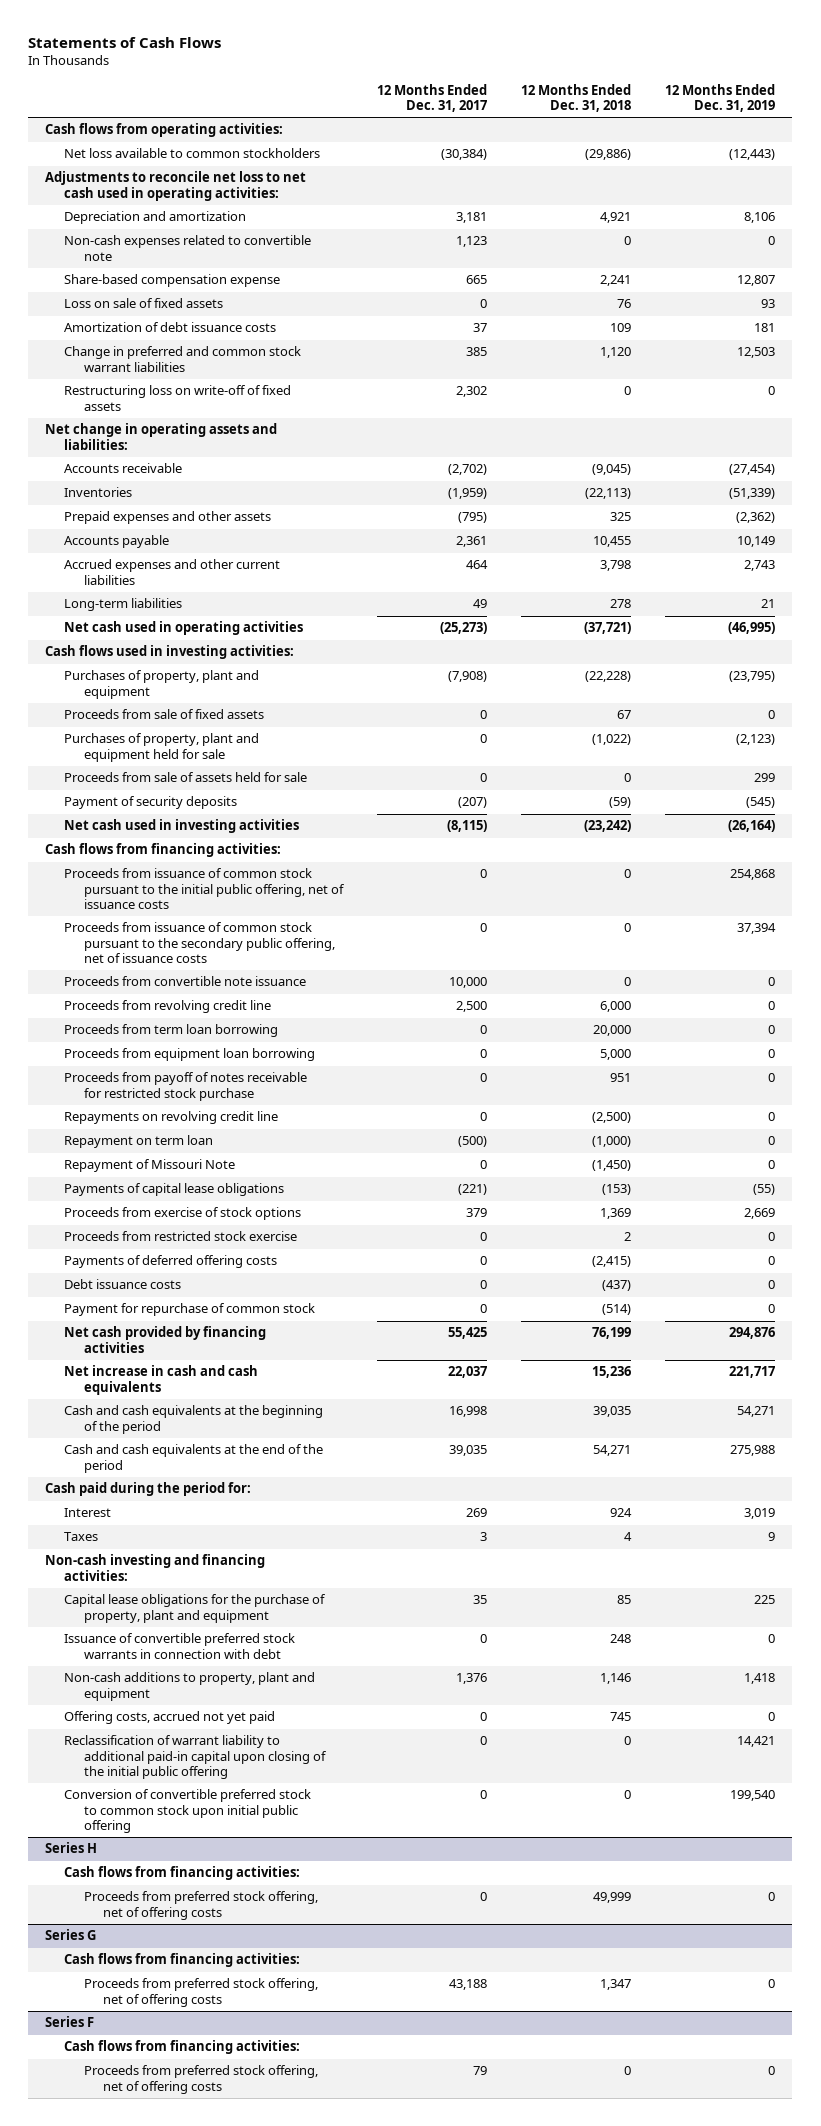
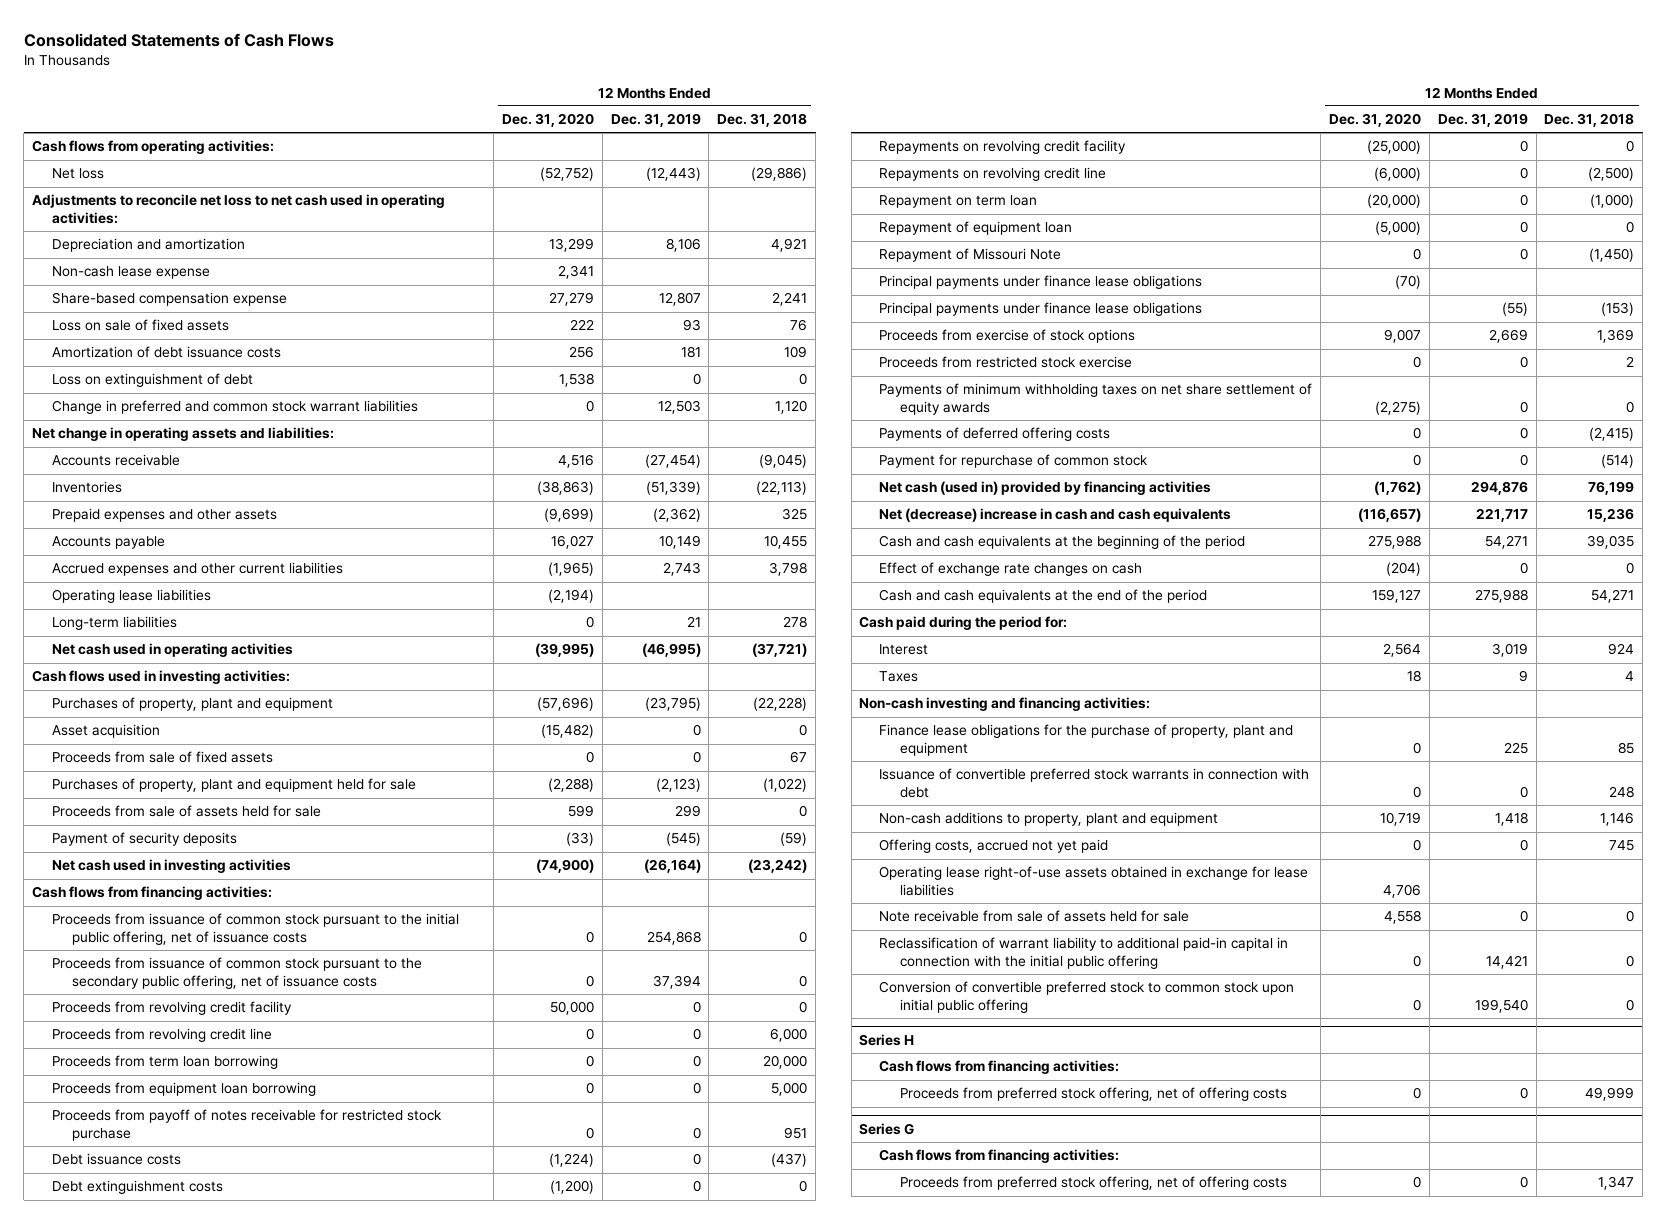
- Statements of Cash Flows
+ Consolidated Statements of Cash Flows
- | 12 Months Ended Dec. 31, 2017 | 12 Months Ended Dec. 31, 2018 | 12 Months Ended Dec. 31, 2019
+ | 12 Months Ended Dec. 31, 2020 | 12 Months Ended Dec. 31, 2019 | 12 Months Ended Dec. 31, 2018
- Net loss available to common stockholders | (30,384) | (29,886) | (12,443)
+ Net loss | (52,752) | (12,443) | (29,886)
- Non-cash expenses related to convertible note | 1,123 | 0 | 0
+ Non-cash lease expense | 2,341 | |
+ Loss on extinguishment of debt | 1,538 | 0 | 0
- Restructuring loss on write-off of fixed assets | 2,302 | 0 | 0
+ Operating lease liabilities | (2,194) | |
+ Asset acquisition | (15,482) | 0 | 0
- Proceeds from convertible note issuance | 10,000 | 0 | 0
+ Proceeds from revolving credit facility | 50,000 | 0 | 0
moved up: Debt issuance costs | (1,224) | 0 | (437)
+ Debt extinguishment costs | (1,200) | 0 | 0
+ Repayments on revolving credit facility | (25,000) | 0 | 0
+ Repayment of equipment loan | (5,000) | 0 | 0
- Payments of capital lease obligations | (221) | (153) | (55)
+ Principal payments under finance lease obligations | (70) | |
+ Principal payments under finance lease obligations | | (55) | (153)
+ Payments of minimum withholding taxes on net share settlement of equity awards | (2,275) | 0 | 0
- Net cash provided by financing activities | 55,425 | 76,199 | 294,876
- Net increase in cash and cash equivalents | 22,037 | 15,236 | 221,717
+ Net cash (used in) provided by financing activities | (1,762) | 294,876 | 76,199
+ Net (decrease) increase in cash and cash equivalents | (116,657) | 221,717 | 15,236
+ Effect of exchange rate changes on cash | (204) | 0 | 0
- Capital lease obligations for the purchase of property, plant and equipment | 35 | 85 | 225
+ Finance lease obligations for the purchase of property, plant and equipment | 0 | 225 | 85
- Reclassification of warrant liability to additional paid-in capital upon closing of the initial public offering | 0 | 0 | 14,421
+ Operating lease right-of-use assets obtained in exchange for lease liabilities | 4,706 | |
+ Note receivable from sale of assets held for sale | 4,558 | 0 | 0
+ Reclassification of warrant liability to additional paid-in capital in connection with the initial public offering | 0 | 14,421 | 0
- Series F
- Cash flows from financing activities:
- Proceeds from preferred stock offering, net of offering costs | 79 | 0 | 0

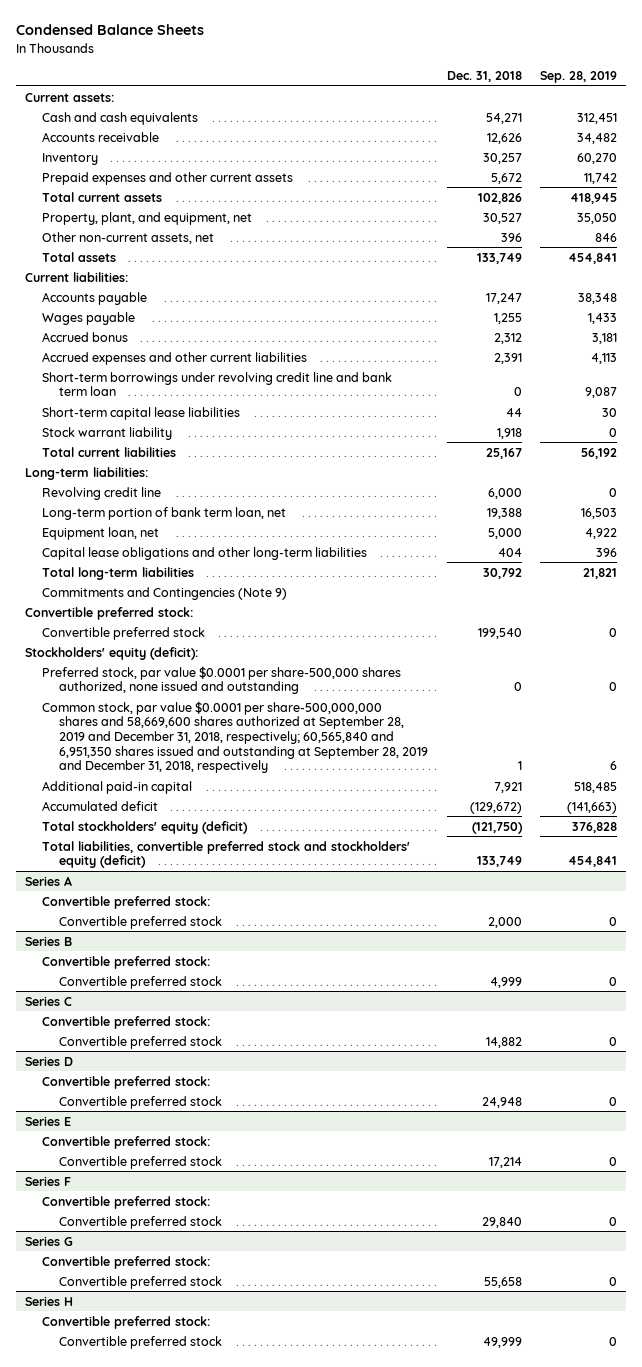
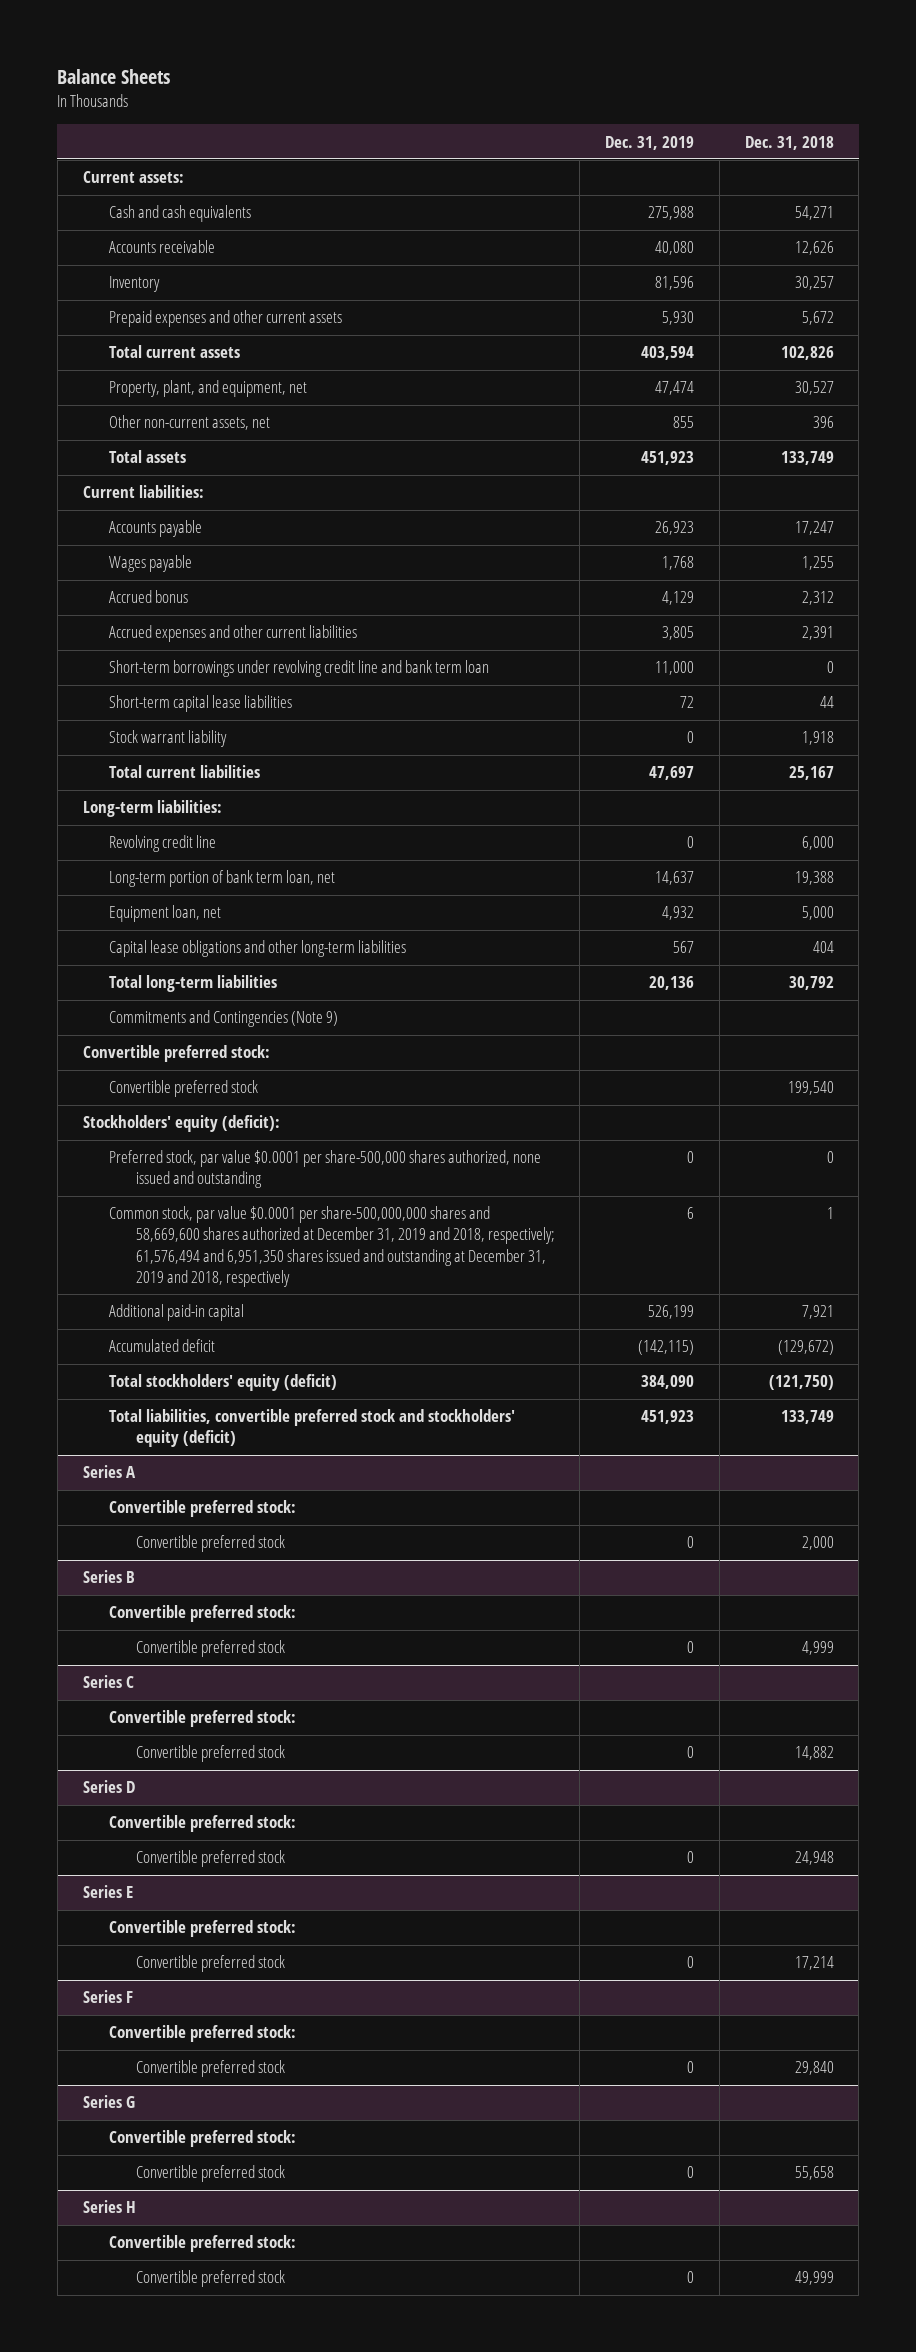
- Condensed Balance Sheets
+ Balance Sheets
- | Dec. 31, 2018 | Sep. 28, 2019
+ | Dec. 31, 2019 | Dec. 31, 2018
- Common stock, par value $0.0001 per share-500,000,000 shares and 58,669,600 shares authorized at September 28, 2019 and December 31, 2018, respectively; 60,565,840 and 6,951,350 shares issued and outstanding at September 28, 2019 and December 31, 2018, respectively | 1 | 6
+ Common stock, par value $0.0001 per share-500,000,000 shares and 58,669,600 shares authorized at December 31, 2019 and 2018, respectively; 61,576,494 and 6,951,350 shares issued and outstanding at December 31, 2019 and 2018, respectively | 6 | 1

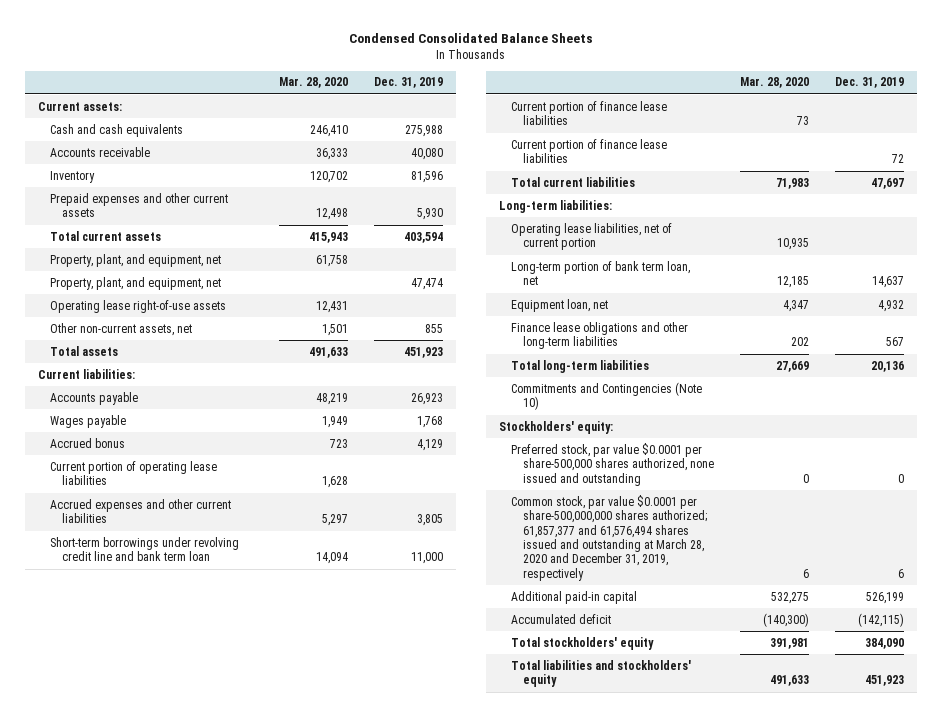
- Balance Sheets
+ Condensed Consolidated Balance Sheets
- | Dec. 31, 2019 | Dec. 31, 2018
+ | Mar. 28, 2020 | Dec. 31, 2019
+ Property, plant, and equipment, net | 61,758 |
+ Operating lease right-of-use assets | 12,431 |
+ Current portion of operating lease liabilities | 1,628 |
- Short-term capital lease liabilities | 72 | 44
- Stock warrant liability | 0 | 1,918
+ Current portion of finance lease liabilities | 73 |
+ Current portion of finance lease liabilities | | 72
- Revolving credit line | 0 | 6,000
+ Operating lease liabilities, net of current portion | 10,935 |
- Capital lease obligations and other long-term liabilities | 567 | 404
+ Finance lease obligations and other long-term liabilities | 202 | 567
- Commitments and Contingencies (Note 9)
- Convertible preferred stock:
- Convertible preferred stock | | 199,540
- Stockholders' equity (deficit):
+ Commitments and Contingencies (Note 10)
+ Stockholders' equity:
- Common stock, par value $0.0001 per share-500,000,000 shares and 58,669,600 shares authorized at December 31, 2019 and 2018, respectively; 61,576,494 and 6,951,350 shares issued and outstanding at December 31, 2019 and 2018, respectively | 6 | 1
+ Common stock, par value $0.0001 per share-500,000,000 shares authorized; 61,857,377 and 61,576,494 shares issued and outstanding at March 28, 2020 and December 31, 2019, respectively | 6 | 6
- Total stockholders' equity (deficit) | 384,090 | (121,750)
- Total liabilities, convertible preferred stock and stockholders' equity (deficit) | 451,923 | 133,749
- Series A
- Convertible preferred stock:
- Convertible preferred stock | 0 | 2,000
- Series B
- Convertible preferred stock:
- Convertible preferred stock | 0 | 4,999
- Series C
- Convertible preferred stock:
- Convertible preferred stock | 0 | 14,882
- Series D
- Convertible preferred stock:
- Convertible preferred stock | 0 | 24,948
- Series E
- Convertible preferred stock:
- Convertible preferred stock | 0 | 17,214
- Series F
- Convertible preferred stock:
- Convertible preferred stock | 0 | 29,840
- Series G
- Convertible preferred stock:
- Convertible preferred stock | 0 | 55,658
- Series H
- Convertible preferred stock:
- Convertible preferred stock | 0 | 49,999
+ Total stockholders' equity | 391,981 | 384,090
+ Total liabilities and stockholders' equity | 491,633 | 451,923

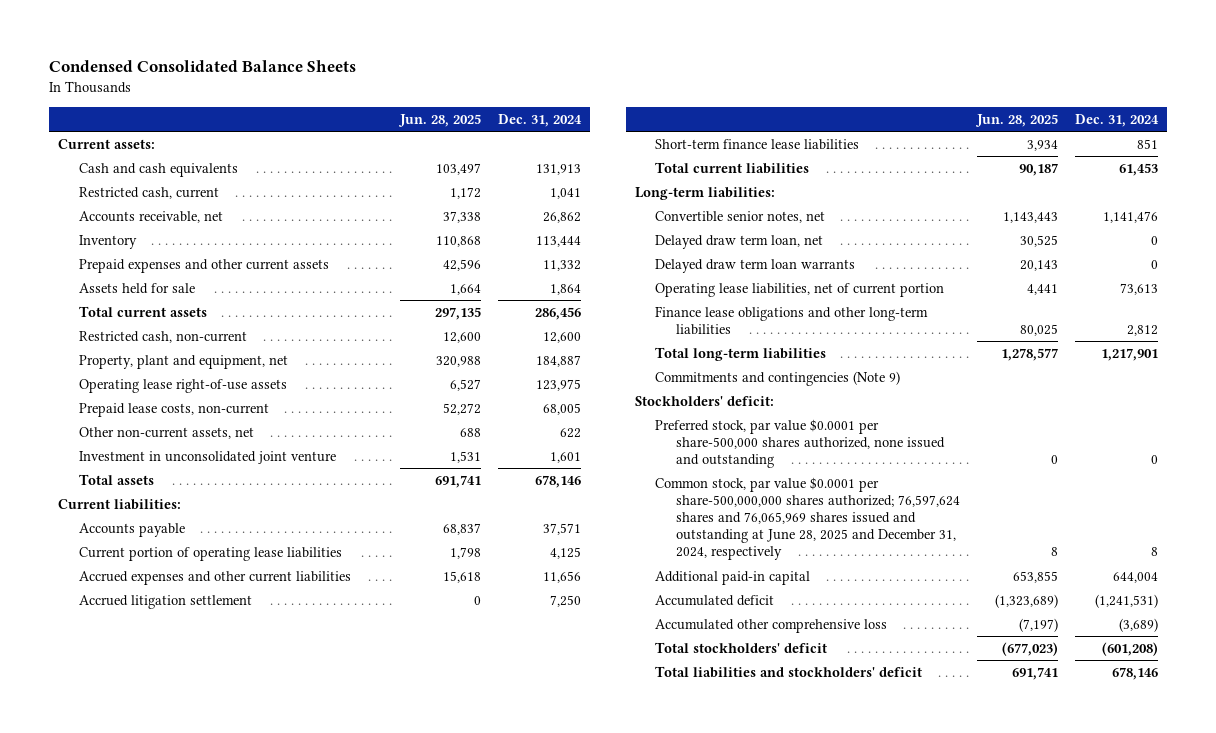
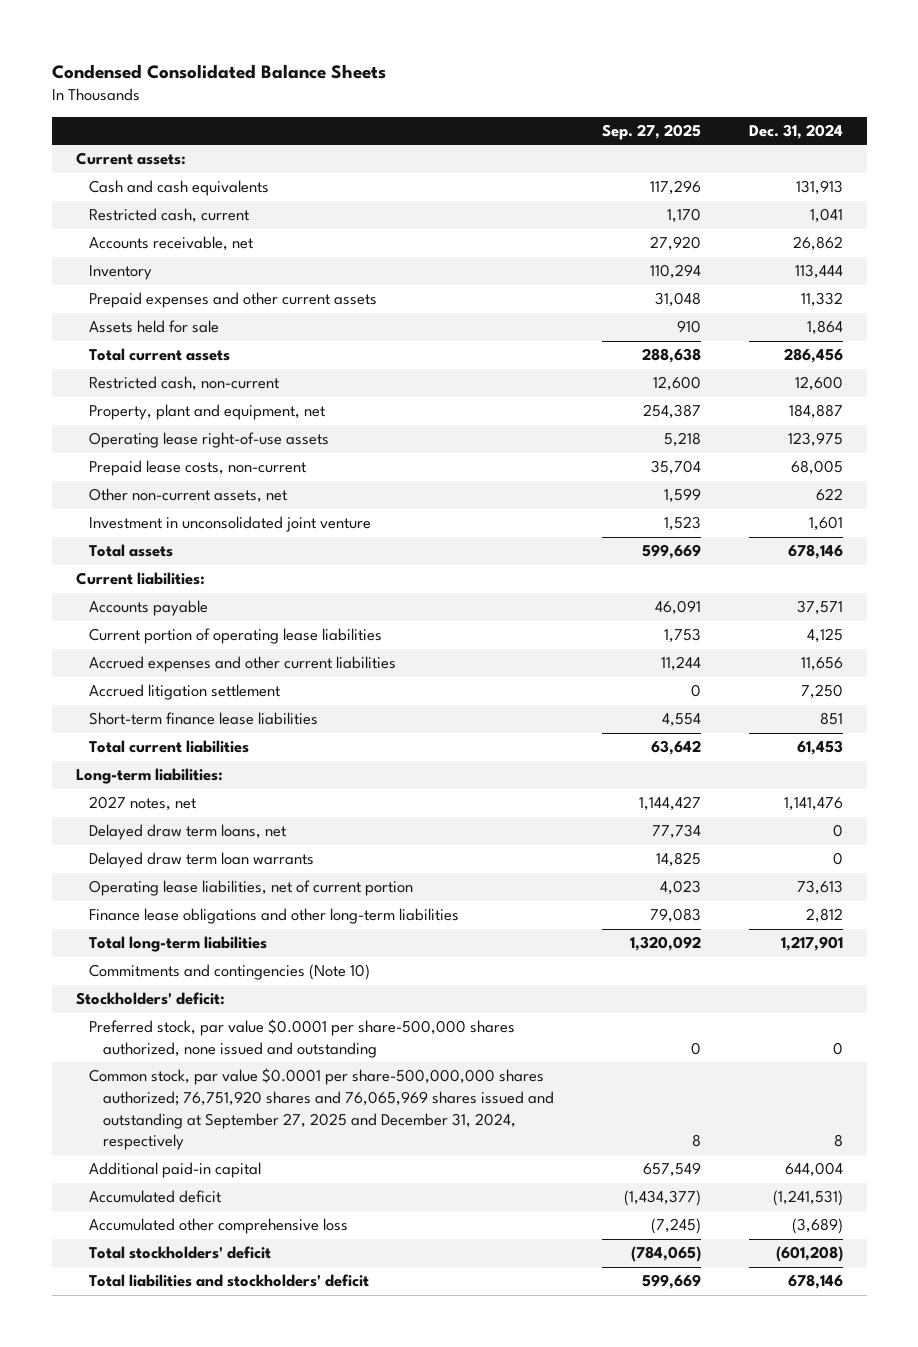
- | Jun. 28, 2025 | Dec. 31, 2024
+ | Sep. 27, 2025 | Dec. 31, 2024
- Convertible senior notes, net | 1,143,443 | 1,141,476
- Delayed draw term loan, net | 30,525 | 0
+ 2027 notes, net | 1,144,427 | 1,141,476
+ Delayed draw term loans, net | 77,734 | 0
- Commitments and contingencies (Note 9)
+ Commitments and contingencies (Note 10)
- Common stock, par value $0.0001 per share-500,000,000 shares authorized; 76,597,624 shares and 76,065,969 shares issued and outstanding at June 28, 2025 and December 31, 2024, respectively | 8 | 8
+ Common stock, par value $0.0001 per share-500,000,000 shares authorized; 76,751,920 shares and 76,065,969 shares issued and outstanding at September 27, 2025 and December 31, 2024, respectively | 8 | 8

